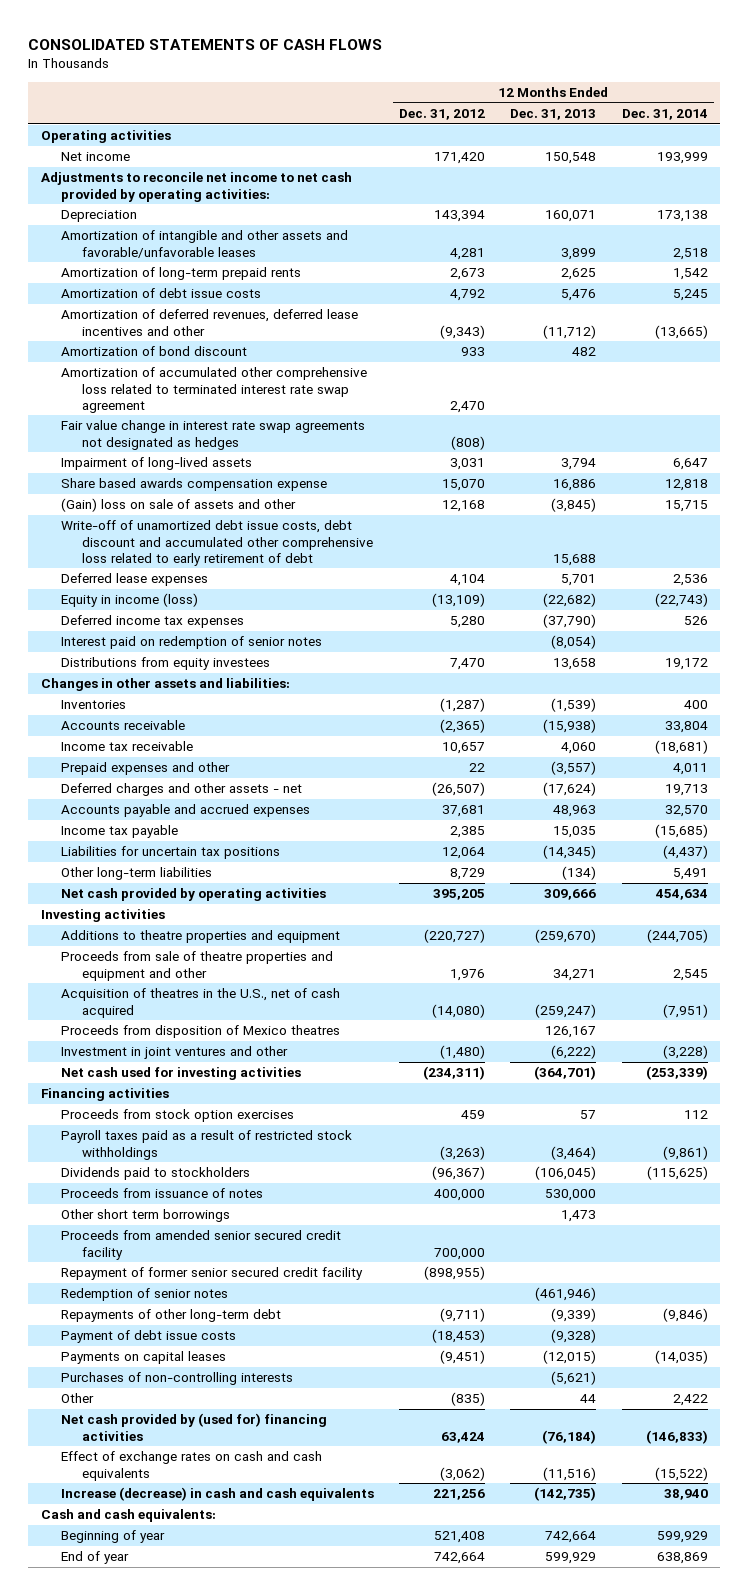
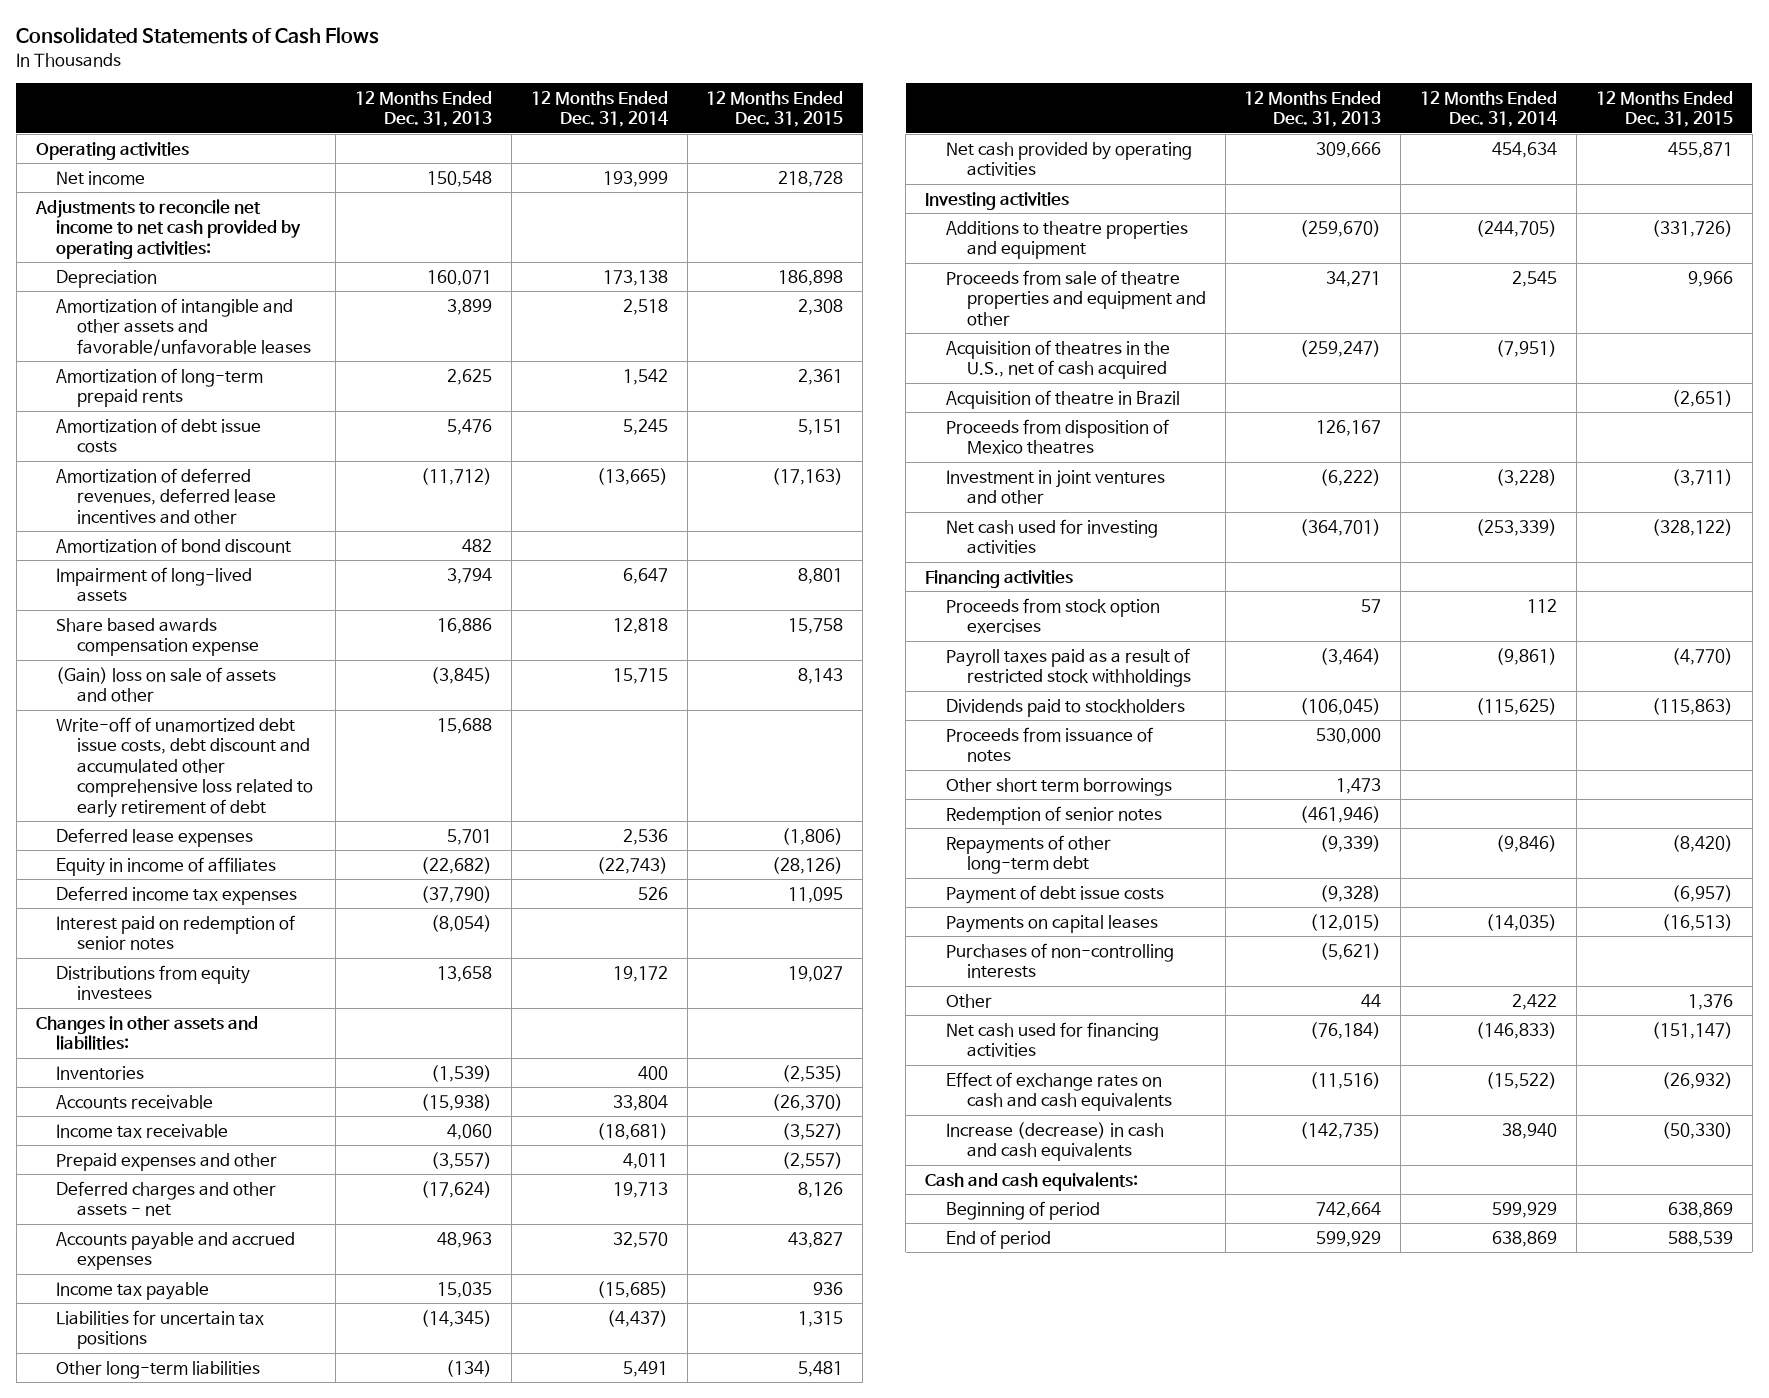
- CONSOLIDATED STATEMENTS OF CASH FLOWS
+ Consolidated Statements of Cash Flows
- | 12 Months Ended Dec. 31, 2012 | 12 Months Ended Dec. 31, 2013 | 12 Months Ended Dec. 31, 2014
+ | 12 Months Ended Dec. 31, 2013 | 12 Months Ended Dec. 31, 2014 | 12 Months Ended Dec. 31, 2015
- Amortization of accumulated other comprehensive loss related to terminated interest rate swap agreement | 2,470 | |
- Fair value change in interest rate swap agreements not designated as hedges | (808) | |
- Equity in income (loss) | (13,109) | (22,682) | (22,743)
+ Equity in income of affiliates | (22,682) | (22,743) | (28,126)
+ Acquisition of theatre in Brazil | | | (2,651)
- Proceeds from amended senior secured credit facility | 700,000 | |
- Repayment of former senior secured credit facility | (898,955) | |
- Net cash provided by (used for) financing activities | 63,424 | (76,184) | (146,833)
+ Net cash used for financing activities | (76,184) | (146,833) | (151,147)
- Beginning of year | 521,408 | 742,664 | 599,929
- End of year | 742,664 | 599,929 | 638,869
+ Beginning of period | 742,664 | 599,929 | 638,869
+ End of period | 599,929 | 638,869 | 588,539

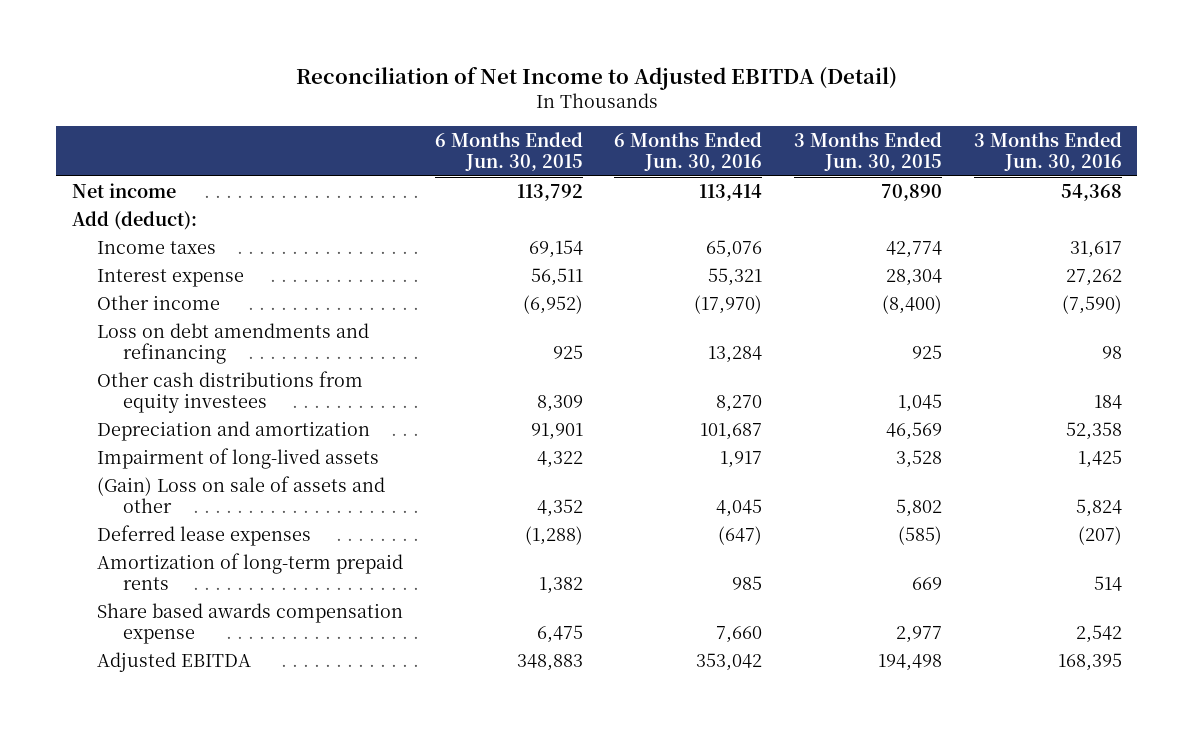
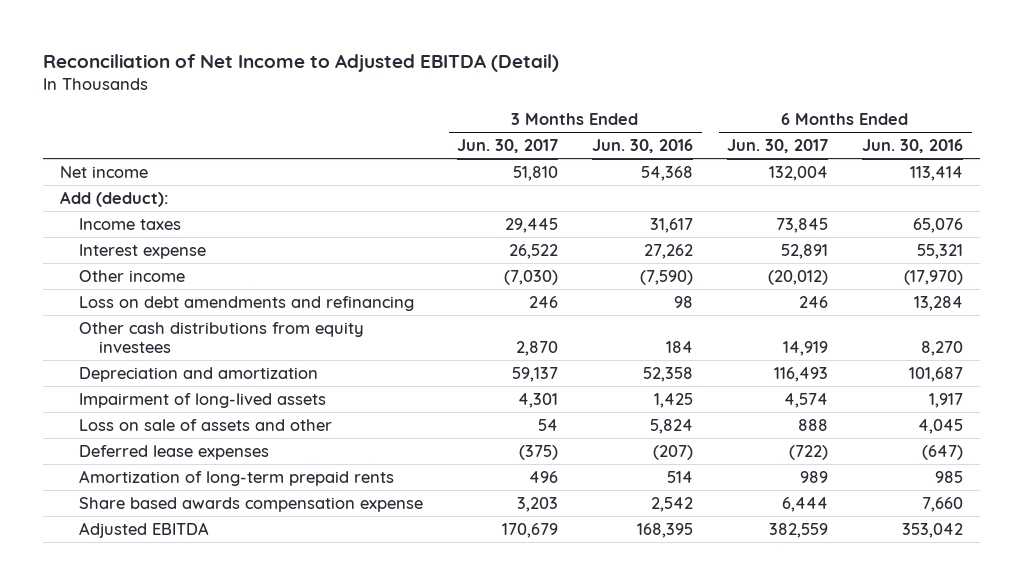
- | 6 Months Ended Jun. 30, 2015 | 6 Months Ended Jun. 30, 2016 | 3 Months Ended Jun. 30, 2015 | 3 Months Ended Jun. 30, 2016
+ | 3 Months Ended Jun. 30, 2017 | 3 Months Ended Jun. 30, 2016 | 6 Months Ended Jun. 30, 2017 | 6 Months Ended Jun. 30, 2016
- (Gain) Loss on sale of assets and other | 4,352 | 4,045 | 5,802 | 5,824
+ Loss on sale of assets and other | 54 | 5,824 | 888 | 4,045

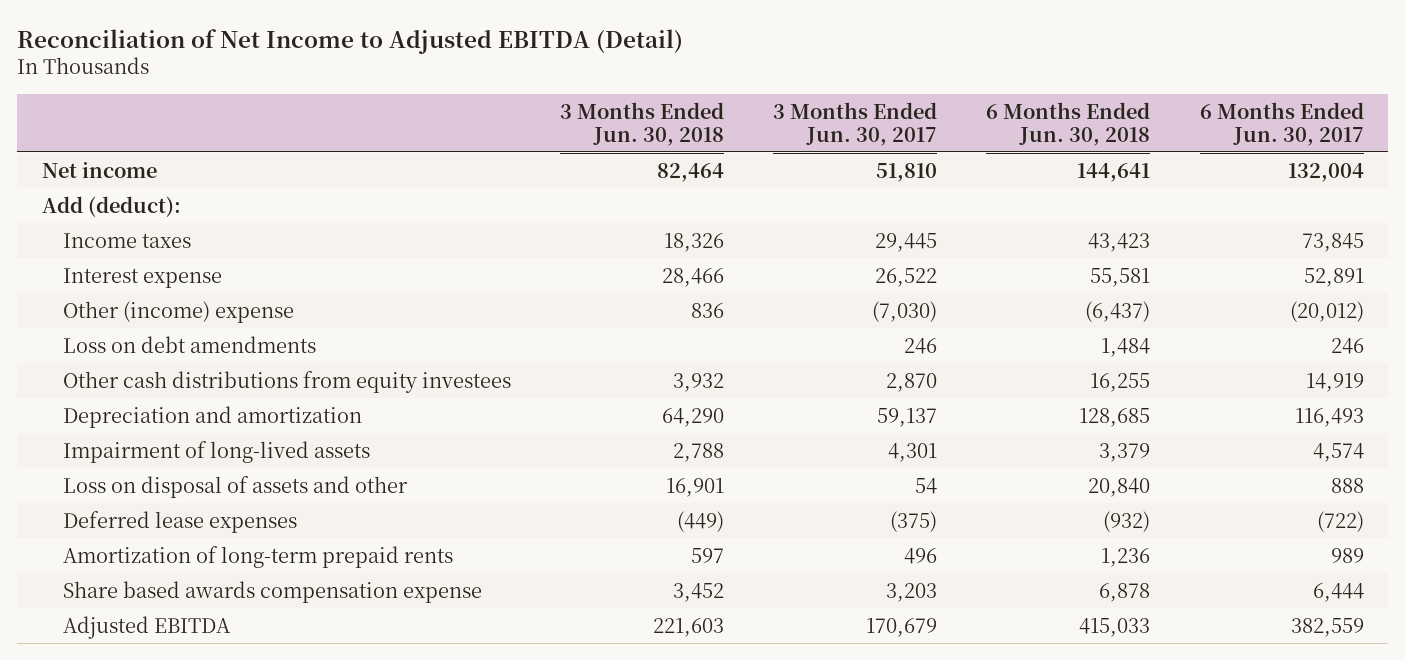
- | 3 Months Ended Jun. 30, 2017 | 3 Months Ended Jun. 30, 2016 | 6 Months Ended Jun. 30, 2017 | 6 Months Ended Jun. 30, 2016
+ | 3 Months Ended Jun. 30, 2018 | 3 Months Ended Jun. 30, 2017 | 6 Months Ended Jun. 30, 2018 | 6 Months Ended Jun. 30, 2017
- Other income | (7,030) | (7,590) | (20,012) | (17,970)
- Loss on debt amendments and refinancing | 246 | 98 | 246 | 13,284
+ Other (income) expense | 836 | (7,030) | (6,437) | (20,012)
+ Loss on debt amendments | | 246 | 1,484 | 246
- Loss on sale of assets and other | 54 | 5,824 | 888 | 4,045
+ Loss on disposal of assets and other | 16,901 | 54 | 20,840 | 888

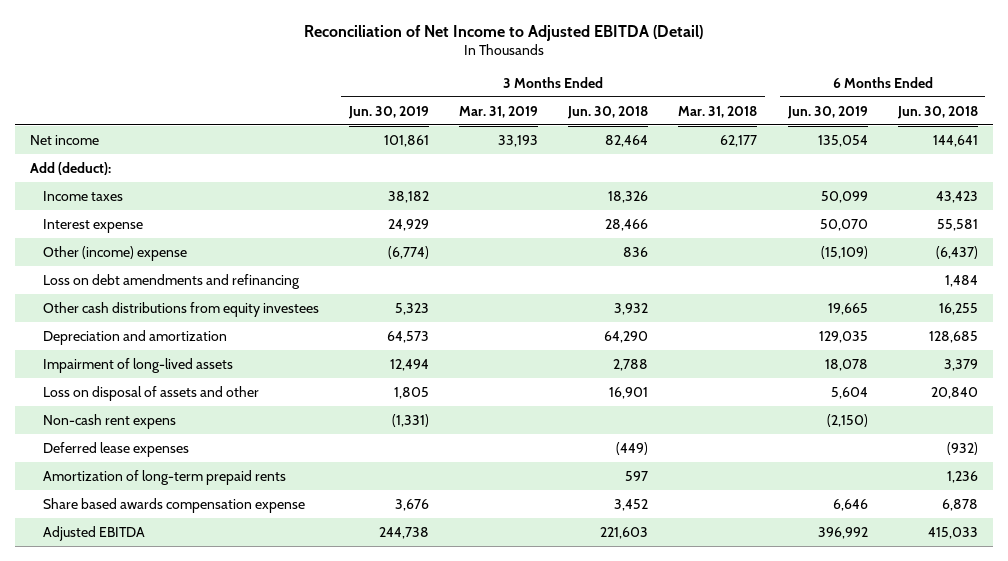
- | 3 Months Ended Jun. 30, 2018 | 3 Months Ended Jun. 30, 2017 | 6 Months Ended Jun. 30, 2018 | 6 Months Ended Jun. 30, 2017
+ | 3 Months Ended Jun. 30, 2019 | 3 Months Ended Mar. 31, 2019 | 3 Months Ended Jun. 30, 2018 | 3 Months Ended Mar. 31, 2018 | 6 Months Ended Jun. 30, 2019 | 6 Months Ended Jun. 30, 2018
- Loss on debt amendments | | 246 | 1,484 | 246
+ Loss on debt amendments and refinancing | | | | | | 1,484
+ Non-cash rent expens | (1,331) | | | | (2,150) |

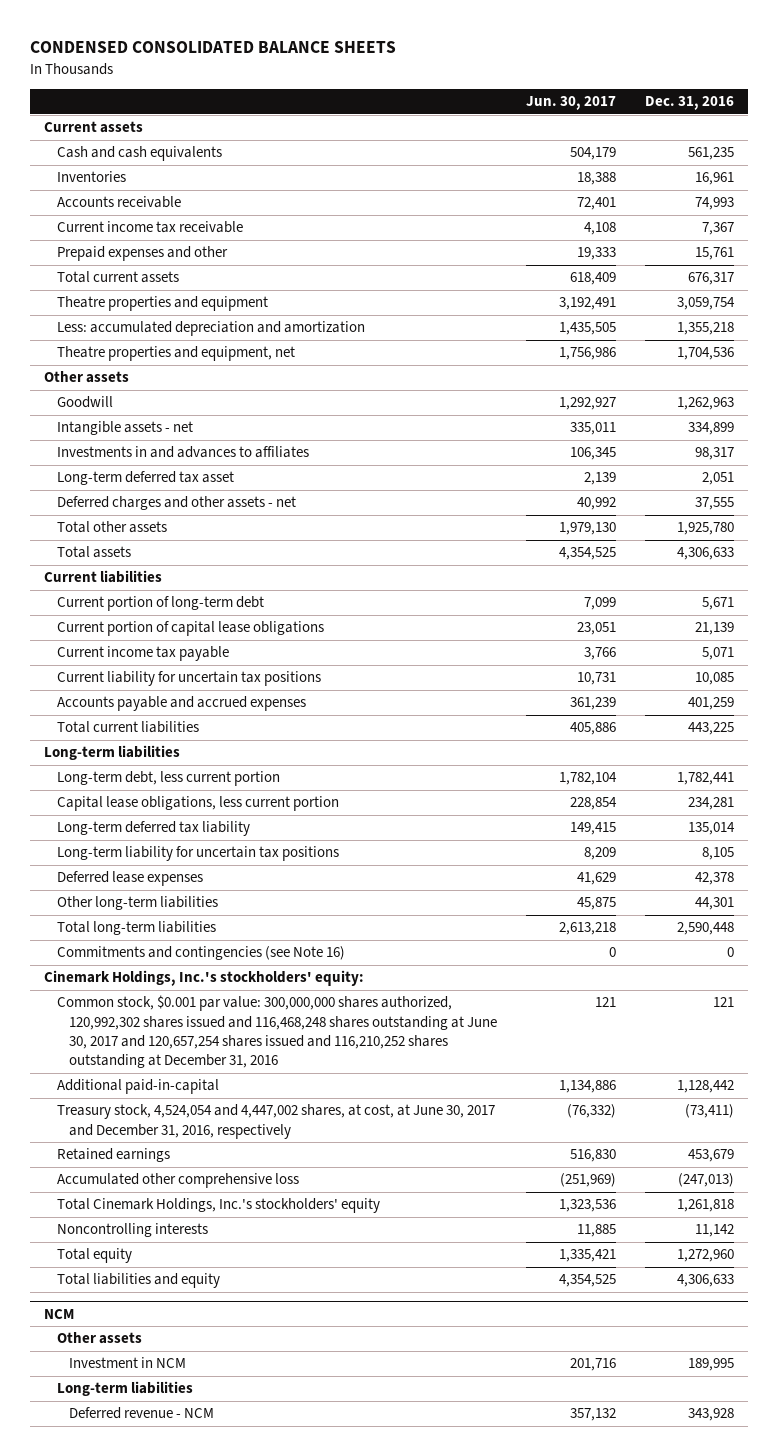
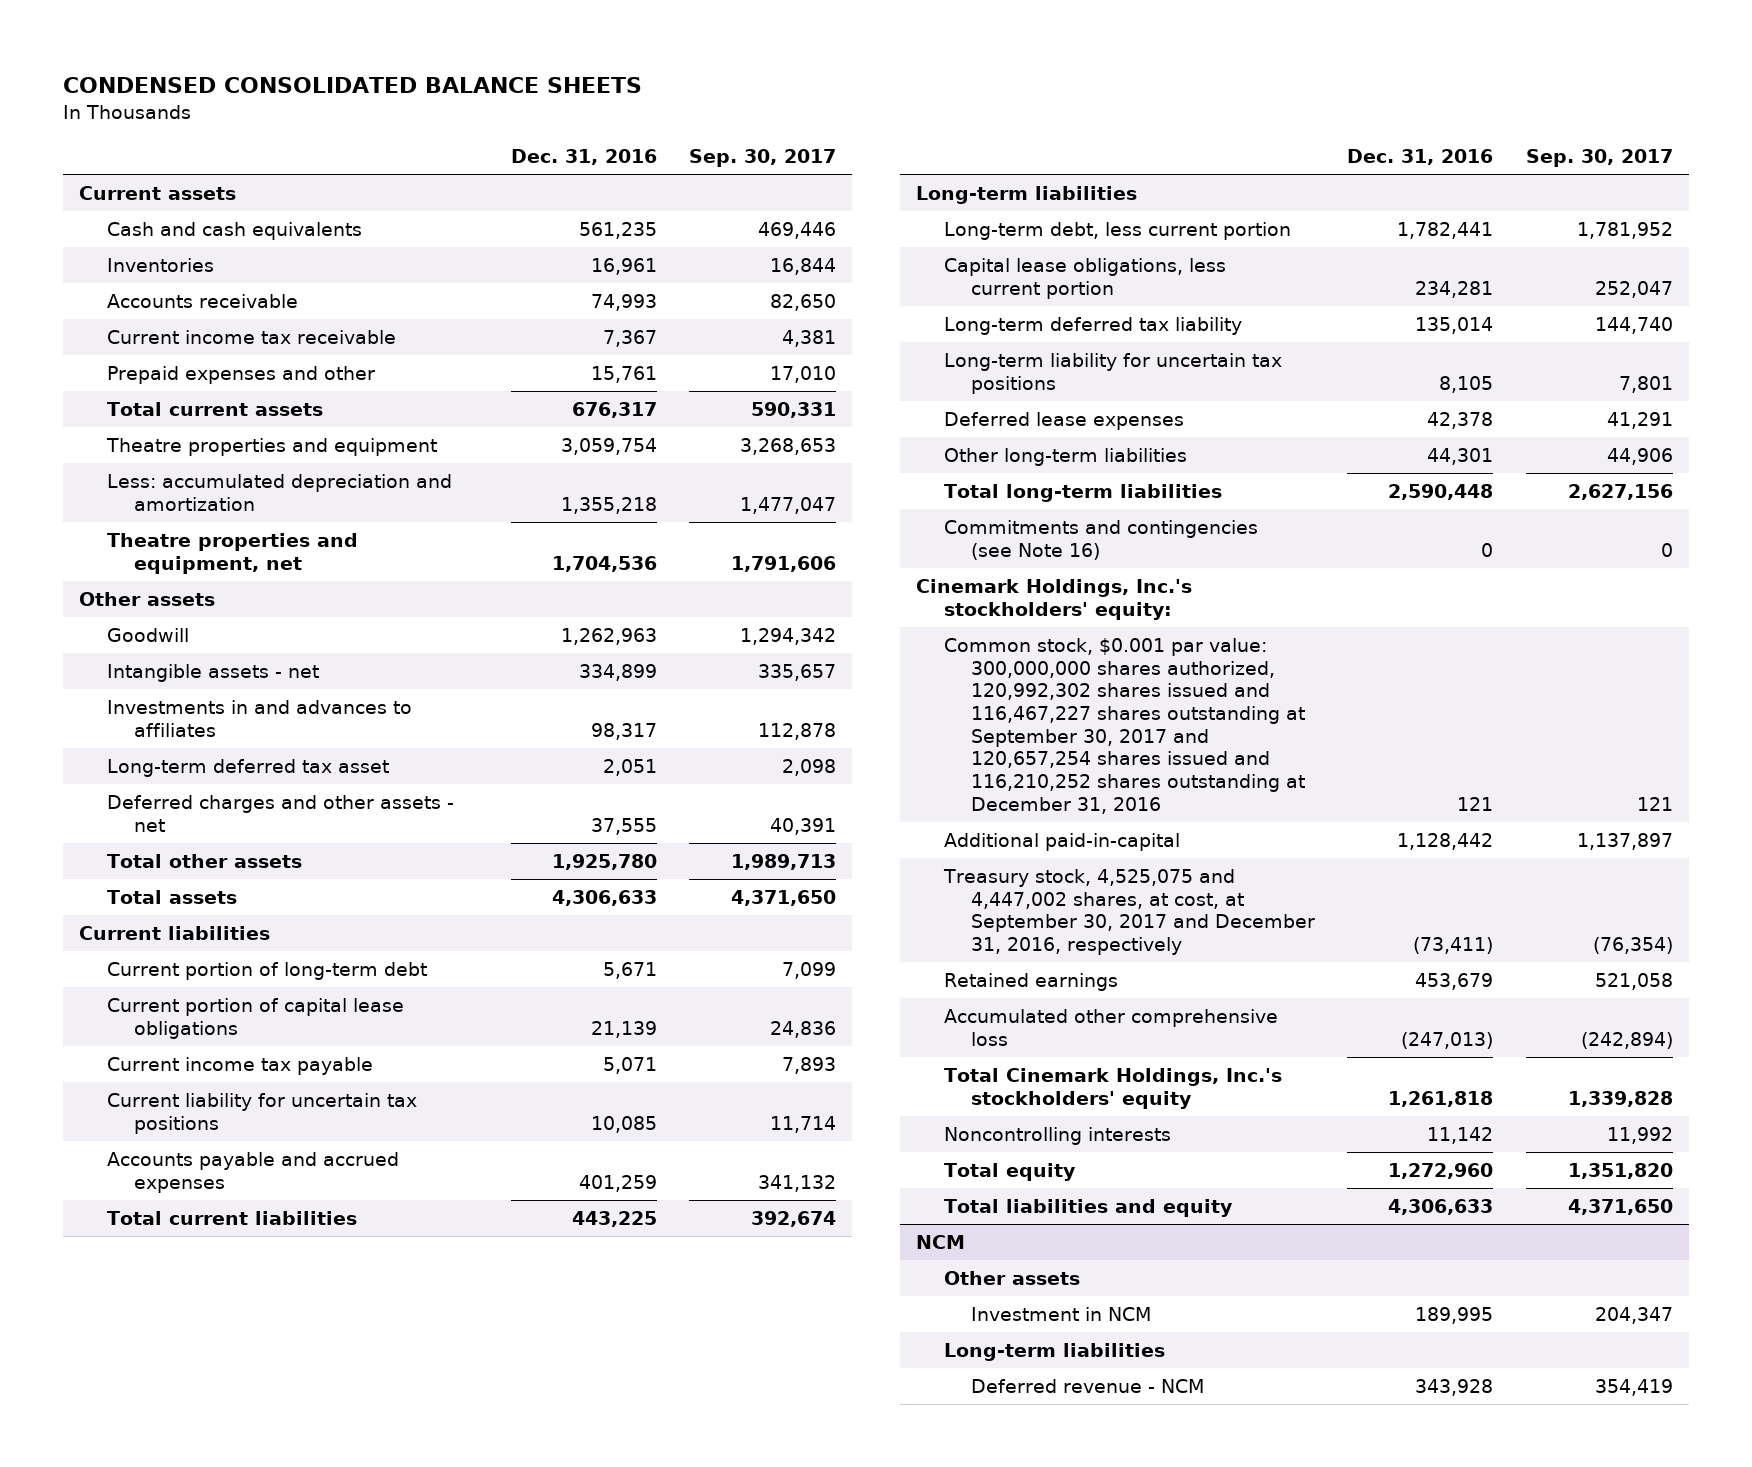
- | Jun. 30, 2017 | Dec. 31, 2016
+ | Dec. 31, 2016 | Sep. 30, 2017
- Common stock, $0.001 par value: 300,000,000 shares authorized, 120,992,302 shares issued and 116,468,248 shares outstanding at June 30, 2017 and 120,657,254 shares issued and 116,210,252 shares outstanding at December 31, 2016 | 121 | 121
+ Common stock, $0.001 par value: 300,000,000 shares authorized, 120,992,302 shares issued and 116,467,227 shares outstanding at September 30, 2017 and 120,657,254 shares issued and 116,210,252 shares outstanding at December 31, 2016 | 121 | 121
- Treasury stock, 4,524,054 and 4,447,002 shares, at cost, at June 30, 2017 and December 31, 2016, respectively | (76,332) | (73,411)
+ Treasury stock, 4,525,075 and 4,447,002 shares, at cost, at September 30, 2017 and December 31, 2016, respectively | (73,411) | (76,354)

